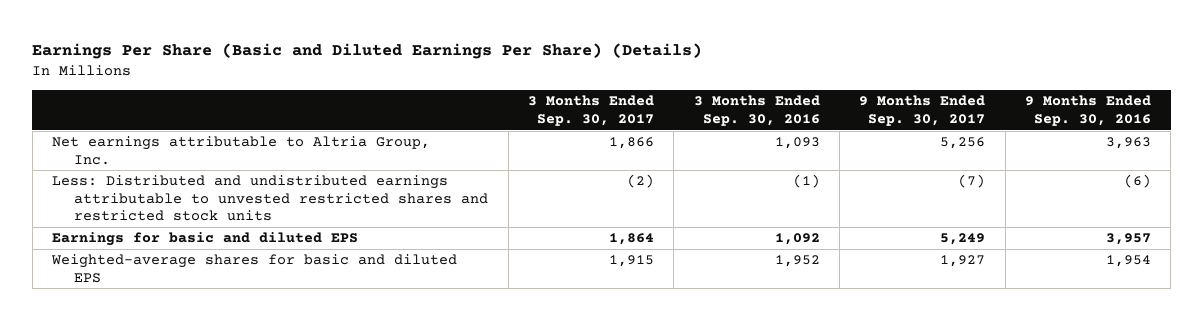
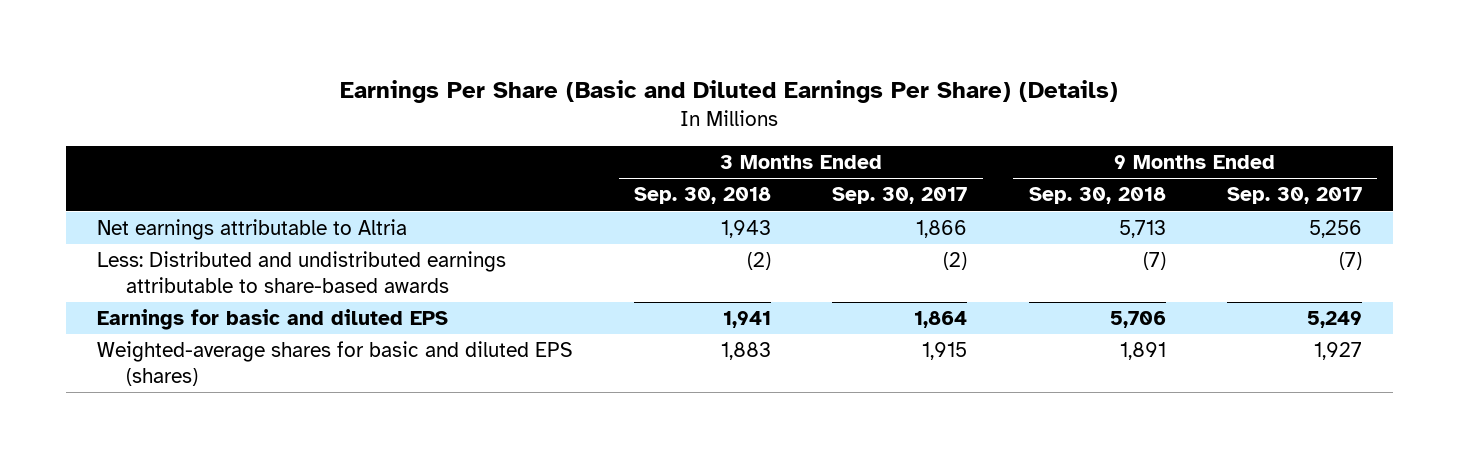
- | 3 Months Ended Sep. 30, 2017 | 3 Months Ended Sep. 30, 2016 | 9 Months Ended Sep. 30, 2017 | 9 Months Ended Sep. 30, 2016
+ | 3 Months Ended Sep. 30, 2018 | 3 Months Ended Sep. 30, 2017 | 9 Months Ended Sep. 30, 2018 | 9 Months Ended Sep. 30, 2017
- Net earnings attributable to Altria Group, Inc. | 1,866 | 1,093 | 5,256 | 3,963
- Less: Distributed and undistributed earnings attributable to unvested restricted shares and restricted stock units | (2) | (1) | (7) | (6)
+ Net earnings attributable to Altria | 1,943 | 1,866 | 5,713 | 5,256
+ Less: Distributed and undistributed earnings attributable to share-based awards | (2) | (2) | (7) | (7)
- Weighted-average shares for basic and diluted EPS | 1,915 | 1,952 | 1,927 | 1,954
+ Weighted-average shares for basic and diluted EPS (shares) | 1,883 | 1,915 | 1,891 | 1,927

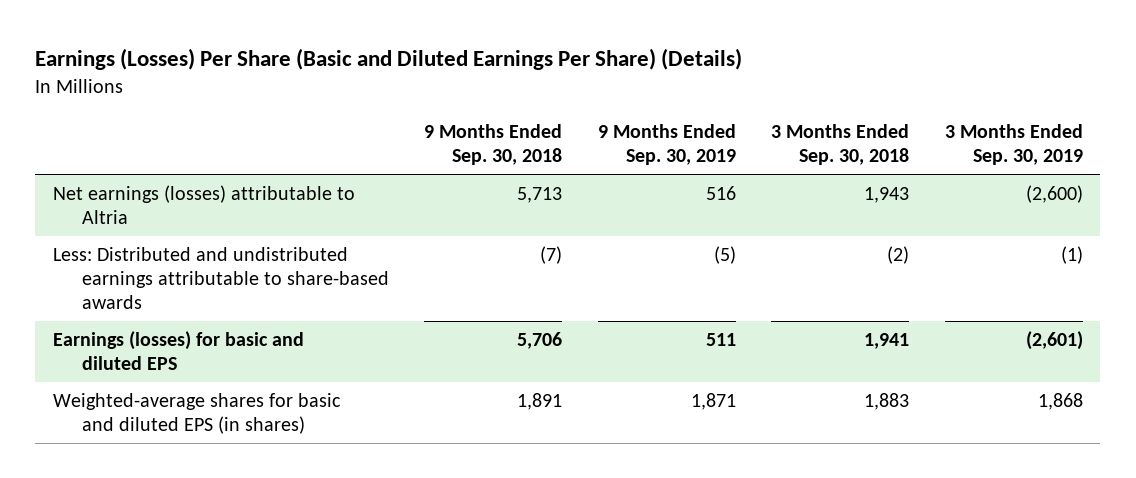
- Earnings Per Share (Basic and Diluted Earnings Per Share) (Details)
+ Earnings (Losses) Per Share (Basic and Diluted Earnings Per Share) (Details)
- | 3 Months Ended Sep. 30, 2018 | 3 Months Ended Sep. 30, 2017 | 9 Months Ended Sep. 30, 2018 | 9 Months Ended Sep. 30, 2017
+ | 9 Months Ended Sep. 30, 2018 | 9 Months Ended Sep. 30, 2019 | 3 Months Ended Sep. 30, 2018 | 3 Months Ended Sep. 30, 2019
- Net earnings attributable to Altria | 1,943 | 1,866 | 5,713 | 5,256
+ Net earnings (losses) attributable to Altria | 5,713 | 516 | 1,943 | (2,600)
- Earnings for basic and diluted EPS | 1,941 | 1,864 | 5,706 | 5,249
- Weighted-average shares for basic and diluted EPS (shares) | 1,883 | 1,915 | 1,891 | 1,927
+ Earnings (losses) for basic and diluted EPS | 5,706 | 511 | 1,941 | (2,601)
+ Weighted-average shares for basic and diluted EPS (in shares) | 1,891 | 1,871 | 1,883 | 1,868

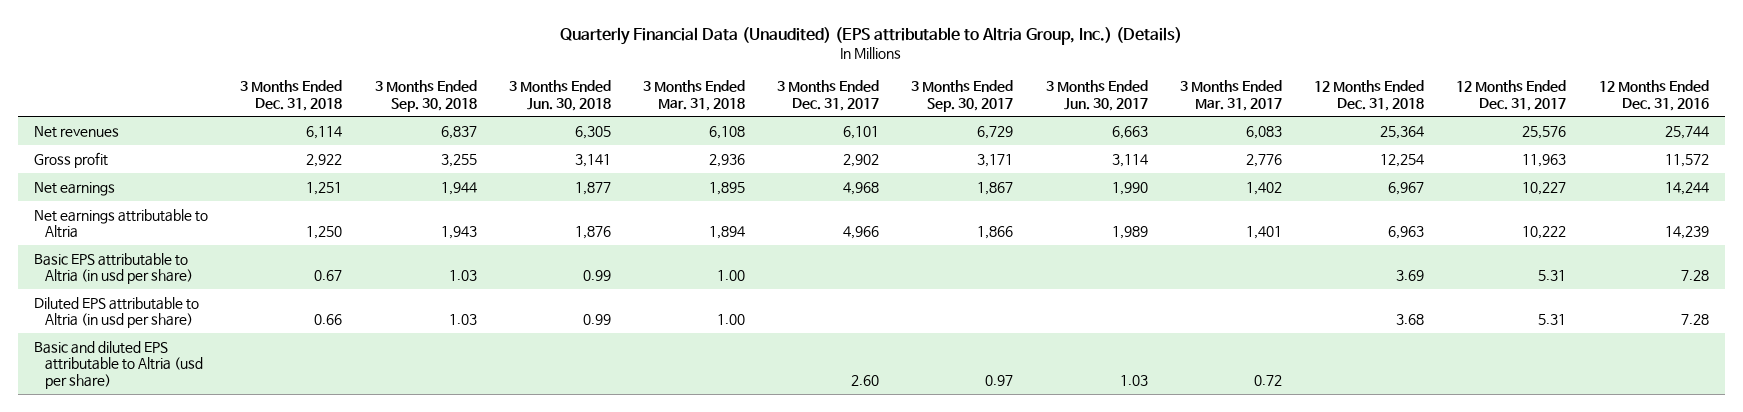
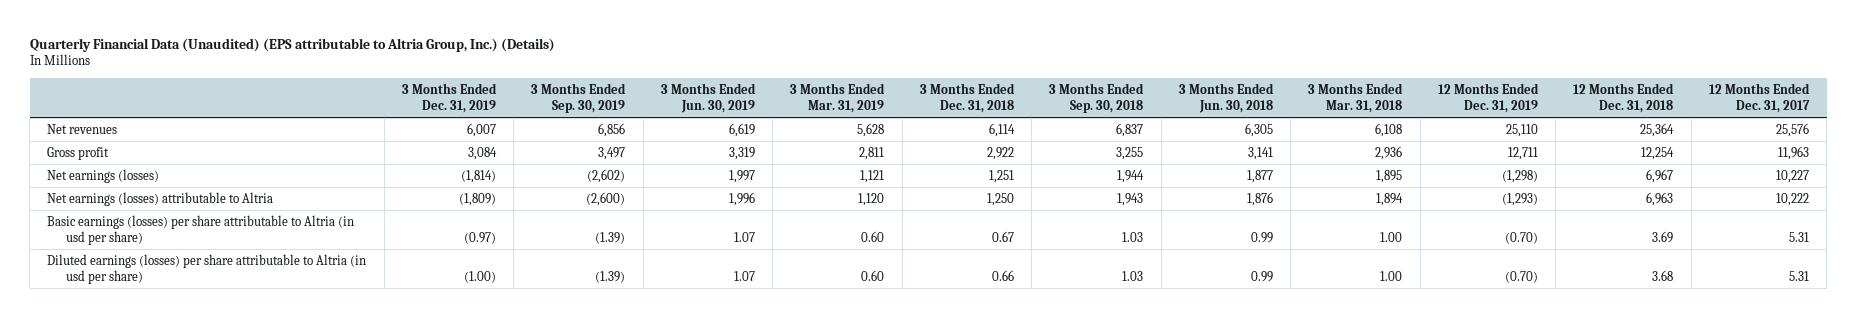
- | 3 Months Ended Dec. 31, 2018 | 3 Months Ended Sep. 30, 2018 | 3 Months Ended Jun. 30, 2018 | 3 Months Ended Mar. 31, 2018 | 3 Months Ended Dec. 31, 2017 | 3 Months Ended Sep. 30, 2017 | 3 Months Ended Jun. 30, 2017 | 3 Months Ended Mar. 31, 2017 | 12 Months Ended Dec. 31, 2018 | 12 Months Ended Dec. 31, 2017 | 12 Months Ended Dec. 31, 2016
+ | 3 Months Ended Dec. 31, 2019 | 3 Months Ended Sep. 30, 2019 | 3 Months Ended Jun. 30, 2019 | 3 Months Ended Mar. 31, 2019 | 3 Months Ended Dec. 31, 2018 | 3 Months Ended Sep. 30, 2018 | 3 Months Ended Jun. 30, 2018 | 3 Months Ended Mar. 31, 2018 | 12 Months Ended Dec. 31, 2019 | 12 Months Ended Dec. 31, 2018 | 12 Months Ended Dec. 31, 2017
- Net earnings | 1,251 | 1,944 | 1,877 | 1,895 | 4,968 | 1,867 | 1,990 | 1,402 | 6,967 | 10,227 | 14,244
- Net earnings attributable to Altria | 1,250 | 1,943 | 1,876 | 1,894 | 4,966 | 1,866 | 1,989 | 1,401 | 6,963 | 10,222 | 14,239
- Basic EPS attributable to Altria (in usd per share) | 0.67 | 1.03 | 0.99 | 1.00 | | | | | 3.69 | 5.31 | 7.28
- Diluted EPS attributable to Altria (in usd per share) | 0.66 | 1.03 | 0.99 | 1.00 | | | | | 3.68 | 5.31 | 7.28
- Basic and diluted EPS attributable to Altria (usd per share) | | | | | 2.60 | 0.97 | 1.03 | 0.72 | | |
+ Net earnings (losses) | (1,814) | (2,602) | 1,997 | 1,121 | 1,251 | 1,944 | 1,877 | 1,895 | (1,298) | 6,967 | 10,227
+ Net earnings (losses) attributable to Altria | (1,809) | (2,600) | 1,996 | 1,120 | 1,250 | 1,943 | 1,876 | 1,894 | (1,293) | 6,963 | 10,222
+ Basic earnings (losses) per share attributable to Altria (in usd per share) | (0.97) | (1.39) | 1.07 | 0.60 | 0.67 | 1.03 | 0.99 | 1.00 | (0.70) | 3.69 | 5.31
+ Diluted earnings (losses) per share attributable to Altria (in usd per share) | (1.00) | (1.39) | 1.07 | 0.60 | 0.66 | 1.03 | 0.99 | 1.00 | (0.70) | 3.68 | 5.31

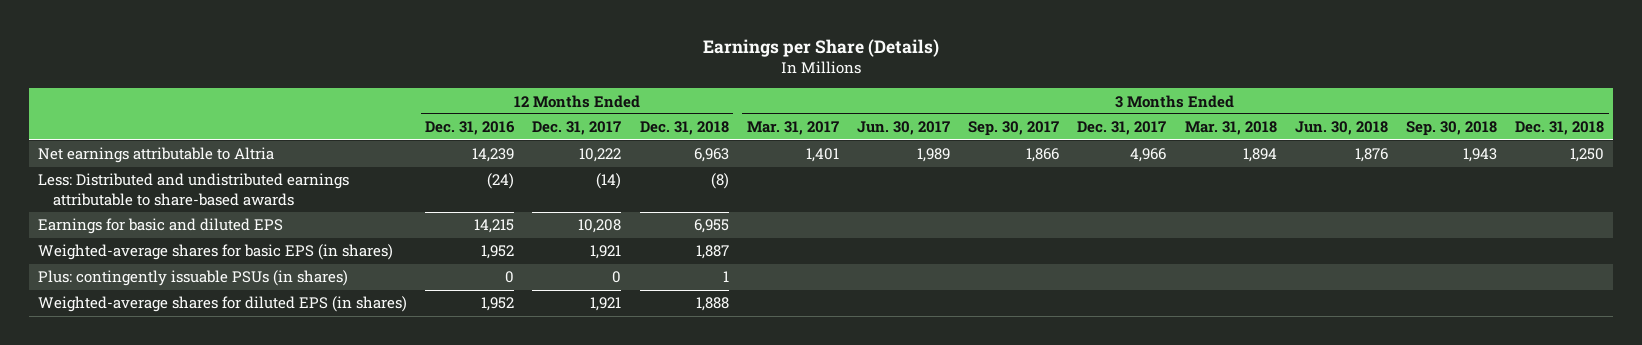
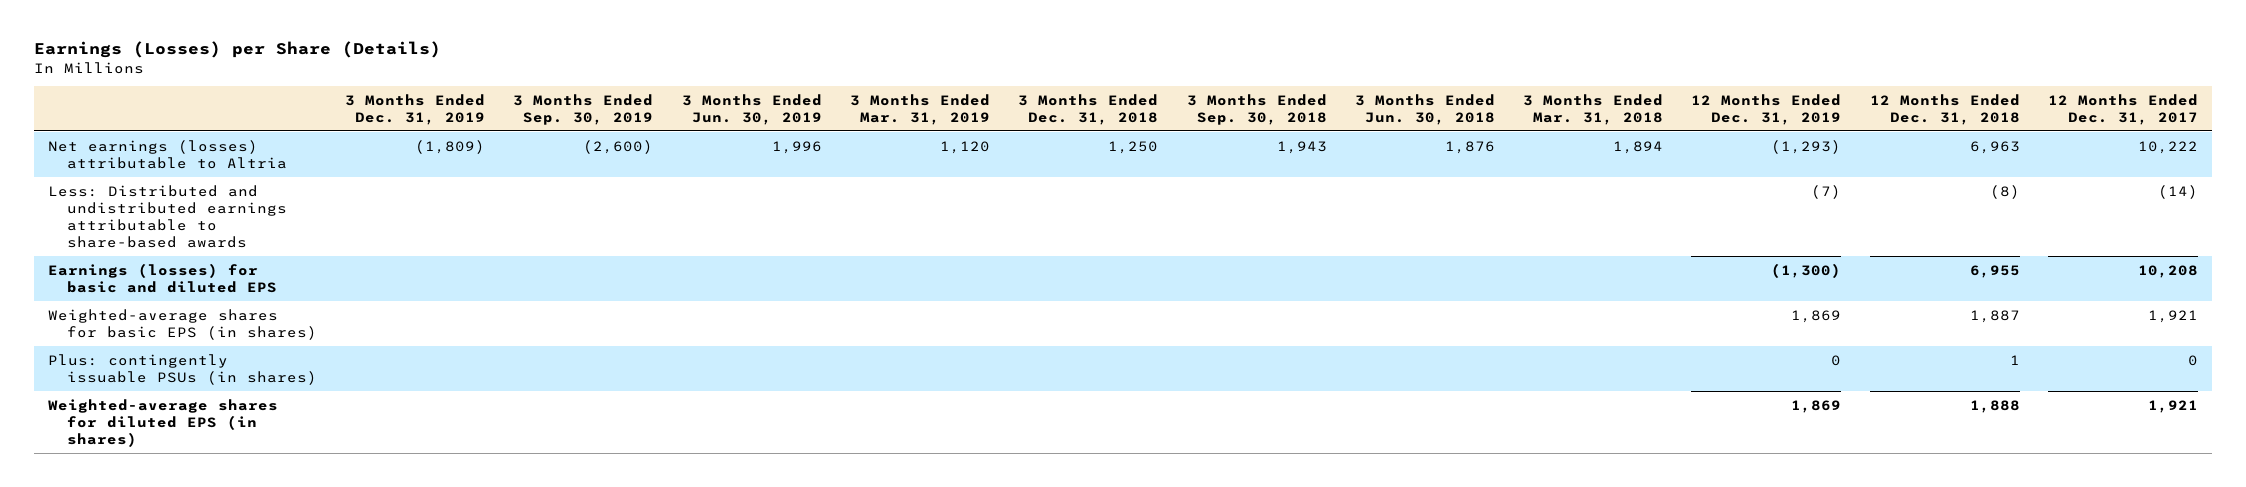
- Earnings per Share (Details)
+ Earnings (Losses) per Share (Details)
- | 12 Months Ended Dec. 31, 2016 | 12 Months Ended Dec. 31, 2017 | 12 Months Ended Dec. 31, 2018 | 3 Months Ended Mar. 31, 2017 | 3 Months Ended Jun. 30, 2017 | 3 Months Ended Sep. 30, 2017 | 3 Months Ended Dec. 31, 2017 | 3 Months Ended Mar. 31, 2018 | 3 Months Ended Jun. 30, 2018 | 3 Months Ended Sep. 30, 2018 | 3 Months Ended Dec. 31, 2018
+ | 3 Months Ended Dec. 31, 2019 | 3 Months Ended Sep. 30, 2019 | 3 Months Ended Jun. 30, 2019 | 3 Months Ended Mar. 31, 2019 | 3 Months Ended Dec. 31, 2018 | 3 Months Ended Sep. 30, 2018 | 3 Months Ended Jun. 30, 2018 | 3 Months Ended Mar. 31, 2018 | 12 Months Ended Dec. 31, 2019 | 12 Months Ended Dec. 31, 2018 | 12 Months Ended Dec. 31, 2017
- Net earnings attributable to Altria | 14,239 | 10,222 | 6,963 | 1,401 | 1,989 | 1,866 | 4,966 | 1,894 | 1,876 | 1,943 | 1,250
+ Net earnings (losses) attributable to Altria | (1,809) | (2,600) | 1,996 | 1,120 | 1,250 | 1,943 | 1,876 | 1,894 | (1,293) | 6,963 | 10,222
- Earnings for basic and diluted EPS | 14,215 | 10,208 | 6,955 | | | | | | | |
+ Earnings (losses) for basic and diluted EPS | | | | | | | | | (1,300) | 6,955 | 10,208

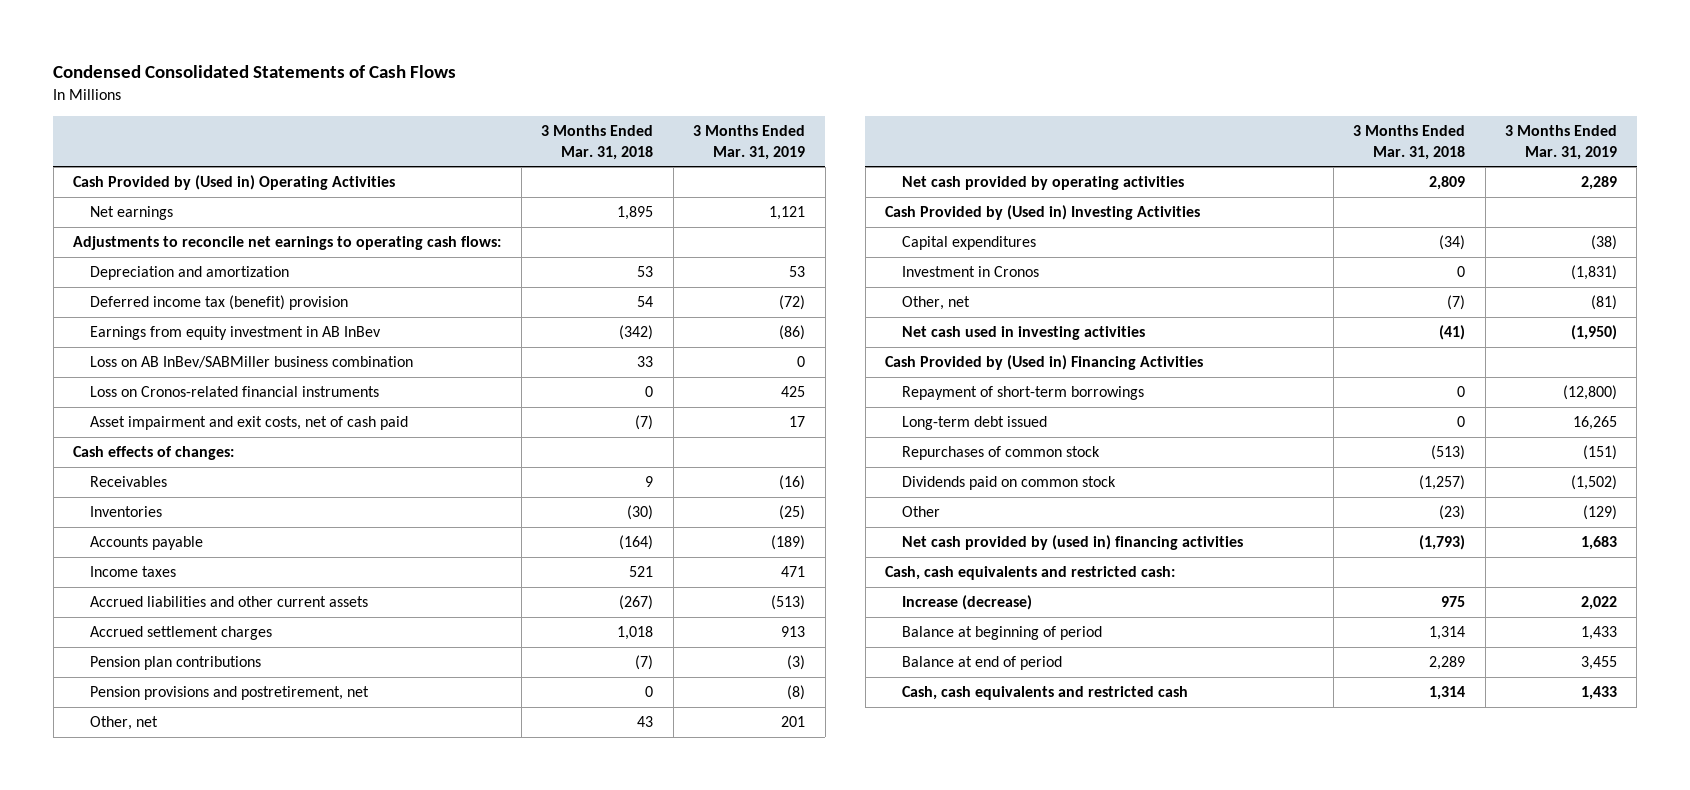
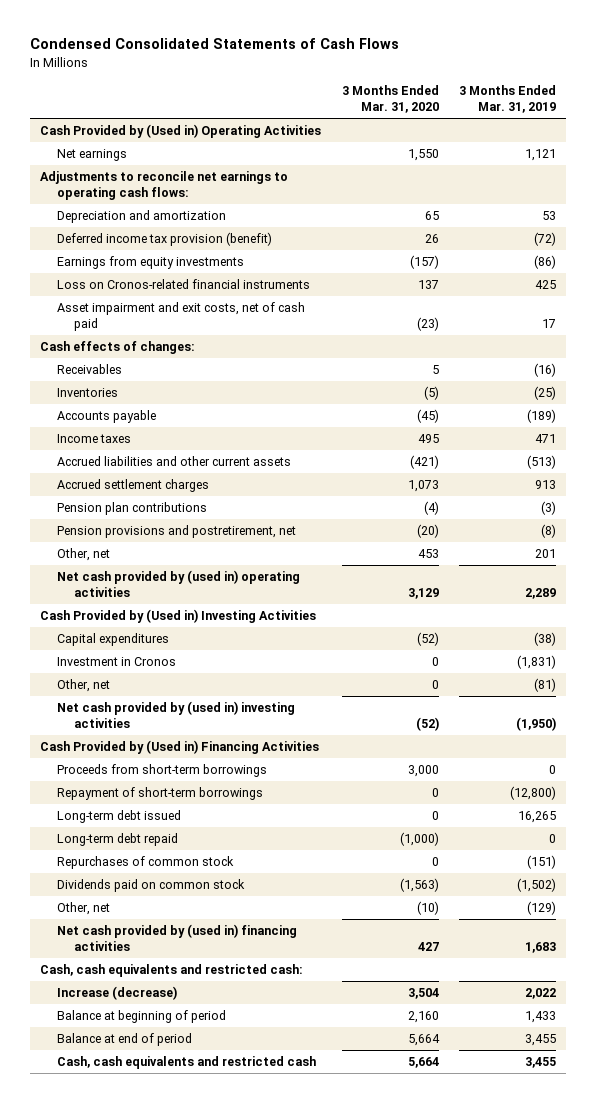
- | 3 Months Ended Mar. 31, 2018 | 3 Months Ended Mar. 31, 2019
+ | 3 Months Ended Mar. 31, 2020 | 3 Months Ended Mar. 31, 2019
- Deferred income tax (benefit) provision | 54 | (72)
- Earnings from equity investment in AB InBev | (342) | (86)
- Loss on AB InBev/SABMiller business combination | 33 | 0
+ Deferred income tax provision (benefit) | 26 | (72)
+ Earnings from equity investments | (157) | (86)
- Net cash provided by operating activities | 2,809 | 2,289
+ Net cash provided by (used in) operating activities | 3,129 | 2,289
- Net cash used in investing activities | (41) | (1,950)
+ Net cash provided by (used in) investing activities | (52) | (1,950)
+ Proceeds from short-term borrowings | 3,000 | 0
+ Long-term debt repaid | (1,000) | 0
- Other | (23) | (129)
+ Other, net | (10) | (129)
- Cash, cash equivalents and restricted cash | 1,314 | 1,433
+ Cash, cash equivalents and restricted cash | 5,664 | 3,455

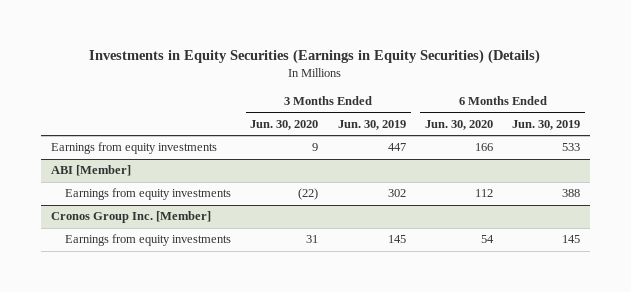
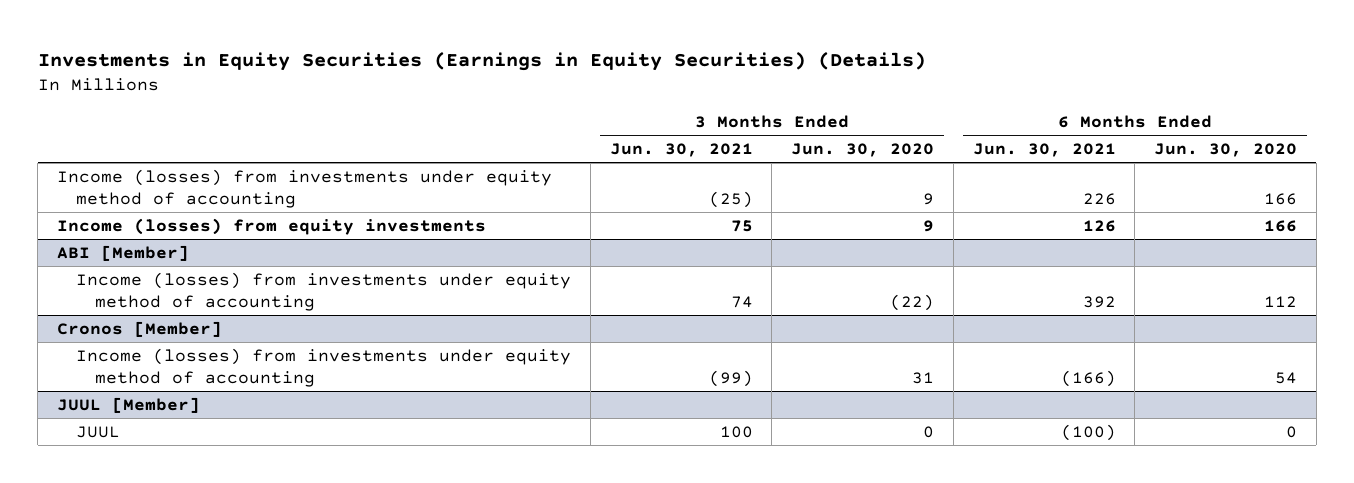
- | 3 Months Ended Jun. 30, 2020 | 3 Months Ended Jun. 30, 2019 | 6 Months Ended Jun. 30, 2020 | 6 Months Ended Jun. 30, 2019
+ | 3 Months Ended Jun. 30, 2021 | 3 Months Ended Jun. 30, 2020 | 6 Months Ended Jun. 30, 2021 | 6 Months Ended Jun. 30, 2020
- Earnings from equity investments | 9 | 447 | 166 | 533
+ Income (losses) from investments under equity method of accounting | (25) | 9 | 226 | 166
+ Income (losses) from equity investments | 75 | 9 | 126 | 166
@ ABI [Member]
- Earnings from equity investments | (22) | 302 | 112 | 388
- Cronos Group Inc. [Member]
- Earnings from equity investments | 31 | 145 | 54 | 145
@ ABI [Member]
+ Income (losses) from investments under equity method of accounting | 74 | (22) | 392 | 112
+ Cronos [Member]
+ Income (losses) from investments under equity method of accounting | (99) | 31 | (166) | 54
+ JUUL [Member]
+ JUUL | 100 | 0 | (100) | 0

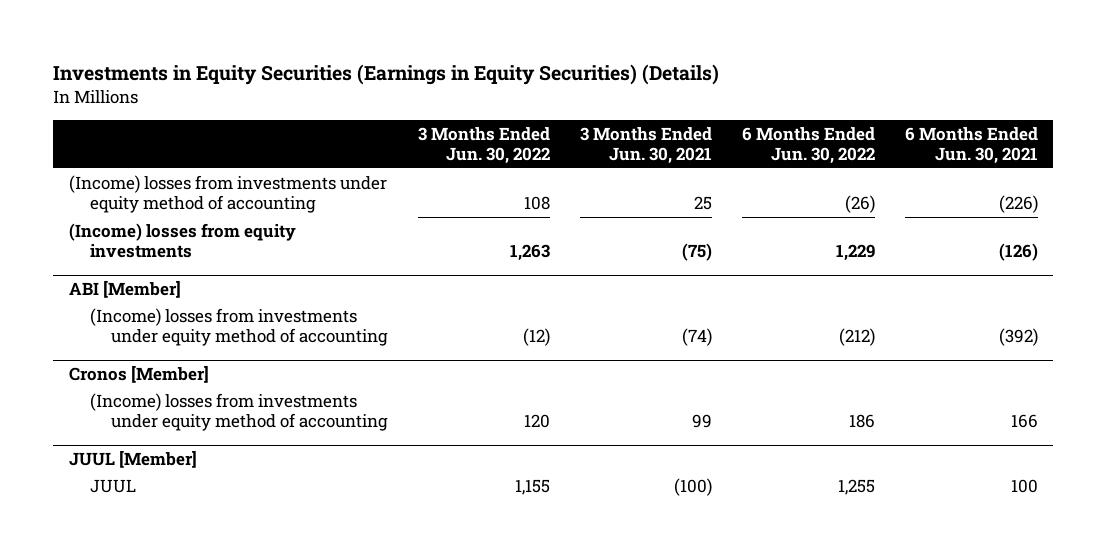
- | 3 Months Ended Jun. 30, 2021 | 3 Months Ended Jun. 30, 2020 | 6 Months Ended Jun. 30, 2021 | 6 Months Ended Jun. 30, 2020
+ | 3 Months Ended Jun. 30, 2022 | 3 Months Ended Jun. 30, 2021 | 6 Months Ended Jun. 30, 2022 | 6 Months Ended Jun. 30, 2021
- Income (losses) from investments under equity method of accounting | (25) | 9 | 226 | 166
- Income (losses) from equity investments | 75 | 9 | 126 | 166
+ (Income) losses from investments under equity method of accounting | 108 | 25 | (26) | (226)
+ (Income) losses from equity investments | 1,263 | (75) | 1,229 | (126)
@ ABI [Member]
- Income (losses) from investments under equity method of accounting | 74 | (22) | 392 | 112
+ (Income) losses from investments under equity method of accounting | (12) | (74) | (212) | (392)
@ Cronos [Member]
- Income (losses) from investments under equity method of accounting | (99) | 31 | (166) | 54
+ (Income) losses from investments under equity method of accounting | 120 | 99 | 186 | 166
@ JUUL [Member]
- JUUL | 100 | 0 | (100) | 0
+ JUUL | 1,155 | (100) | 1,255 | 100

